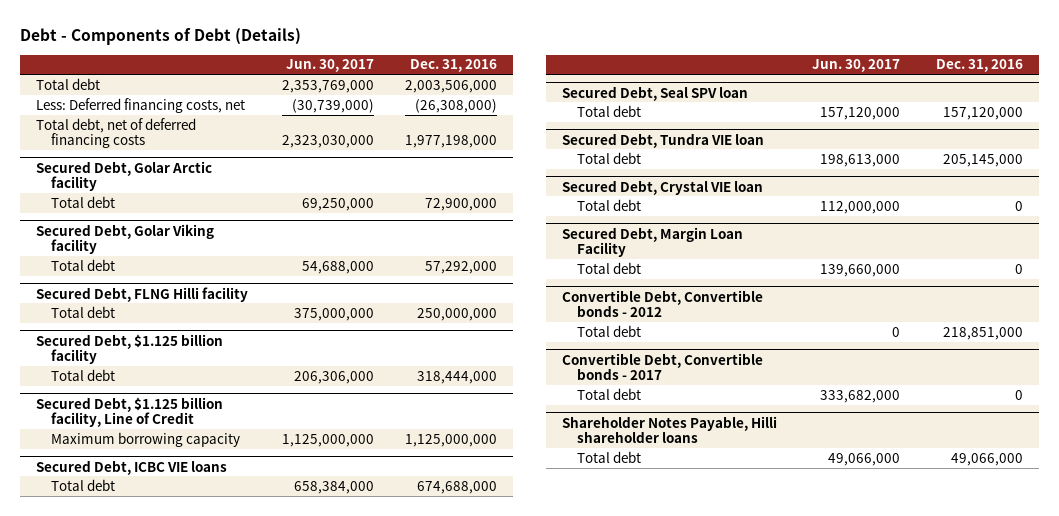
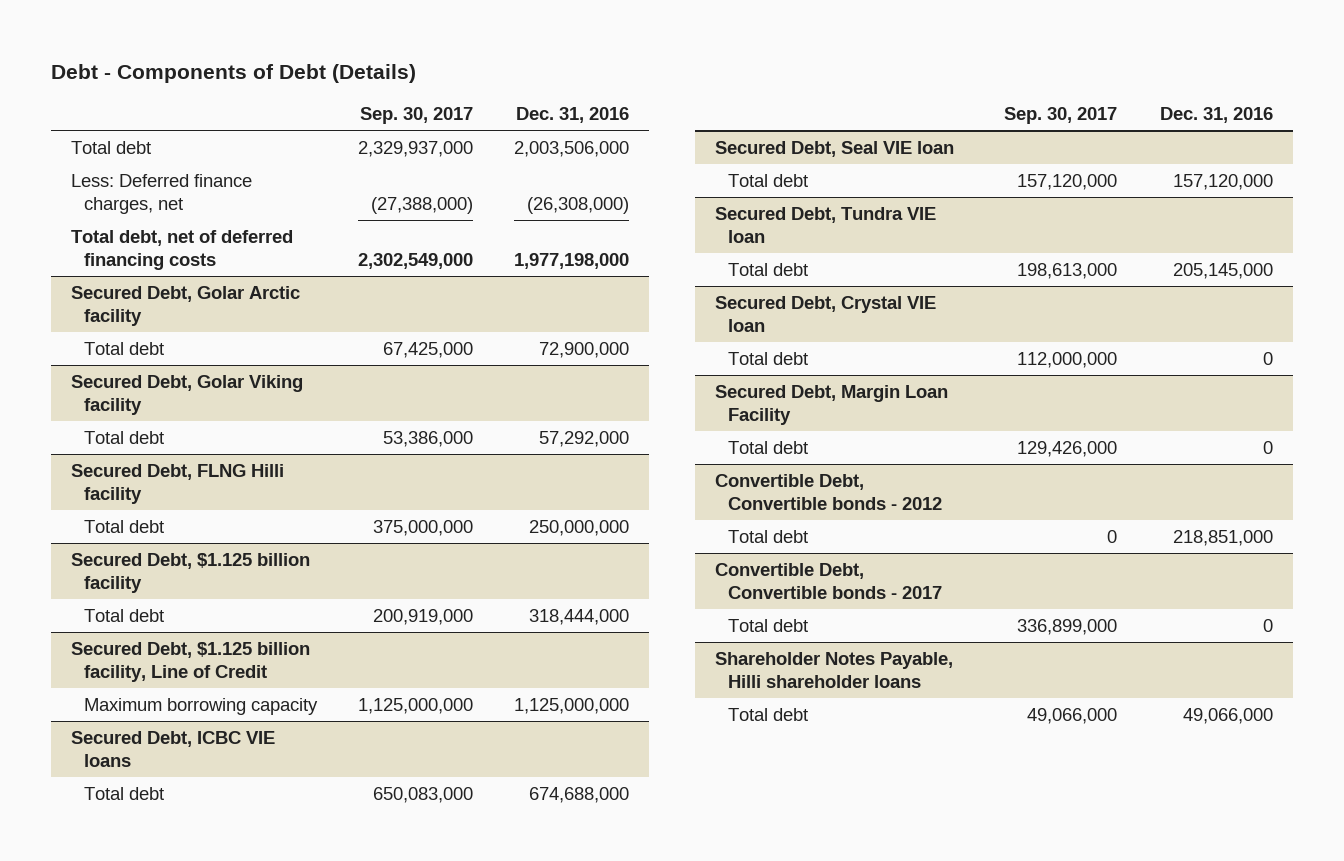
- | Jun. 30, 2017 | Dec. 31, 2016
+ | Sep. 30, 2017 | Dec. 31, 2016
- Less: Deferred financing costs, net | (30,739,000) | (26,308,000)
+ Less: Deferred finance charges, net | (27,388,000) | (26,308,000)
- Secured Debt, Seal SPV loan
+ Secured Debt, Seal VIE loan

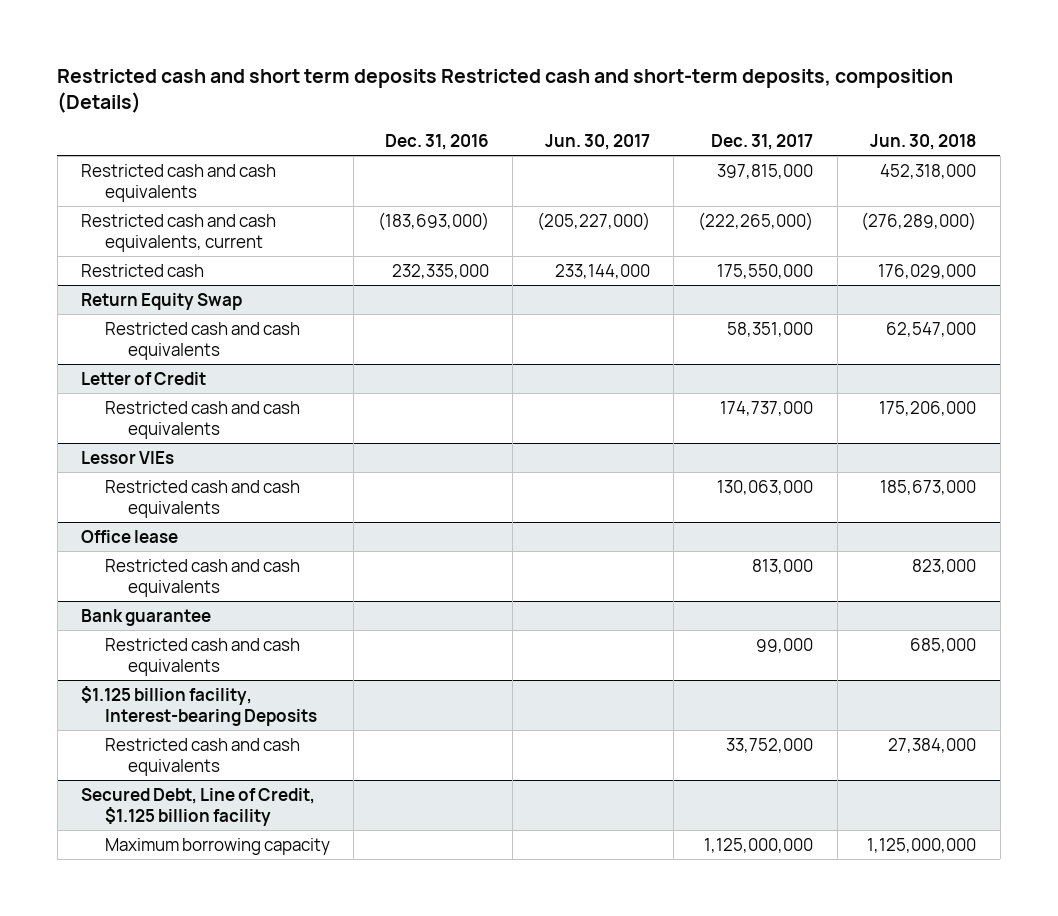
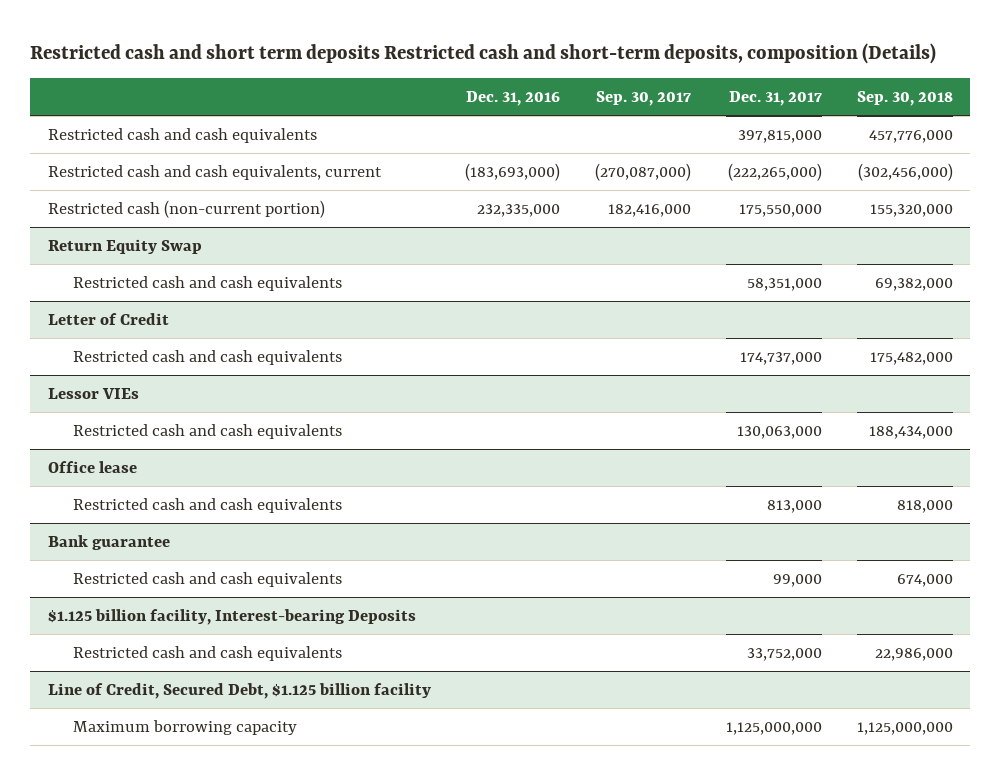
- | Dec. 31, 2016 | Jun. 30, 2017 | Dec. 31, 2017 | Jun. 30, 2018
+ | Dec. 31, 2016 | Sep. 30, 2017 | Dec. 31, 2017 | Sep. 30, 2018
- Restricted cash | 232,335,000 | 233,144,000 | 175,550,000 | 176,029,000
+ Restricted cash (non-current portion) | 232,335,000 | 182,416,000 | 175,550,000 | 155,320,000
- Secured Debt, Line of Credit, $1.125 billion facility
+ Line of Credit, Secured Debt, $1.125 billion facility

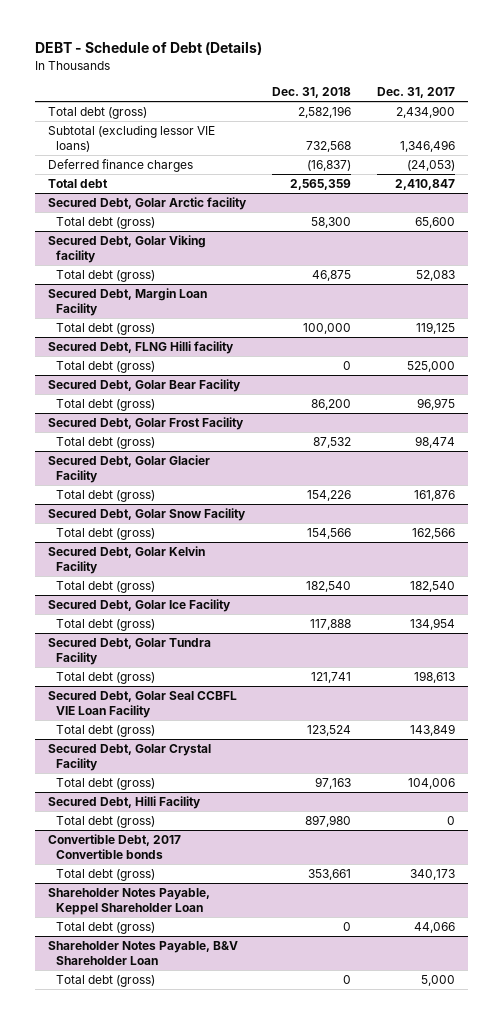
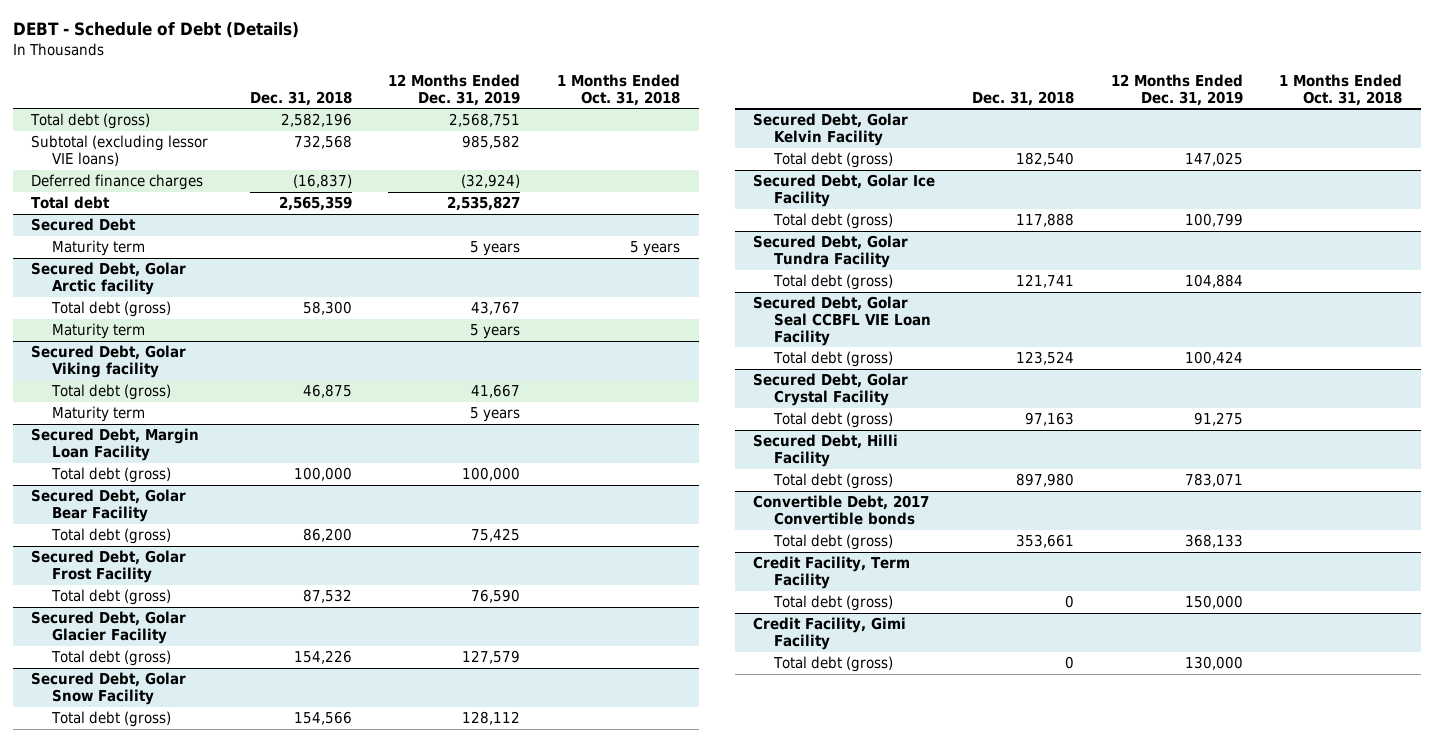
- | Dec. 31, 2018 | Dec. 31, 2017
+ | Dec. 31, 2018 | 12 Months Ended Dec. 31, 2019 | 1 Months Ended Oct. 31, 2018
+ Secured Debt
+ Maturity term | | 5 years | 5 years
@ Secured Debt, Golar Arctic facility
+ Maturity term | | 5 years |
@ Secured Debt, Golar Viking facility
+ Maturity term | | 5 years |
- Secured Debt, FLNG Hilli facility
- Total debt (gross) | 0 | 525,000
- Shareholder Notes Payable, Keppel Shareholder Loan
+ Credit Facility, Term Facility
- Shareholder Notes Payable, B&V Shareholder Loan
+ Credit Facility, Gimi Facility

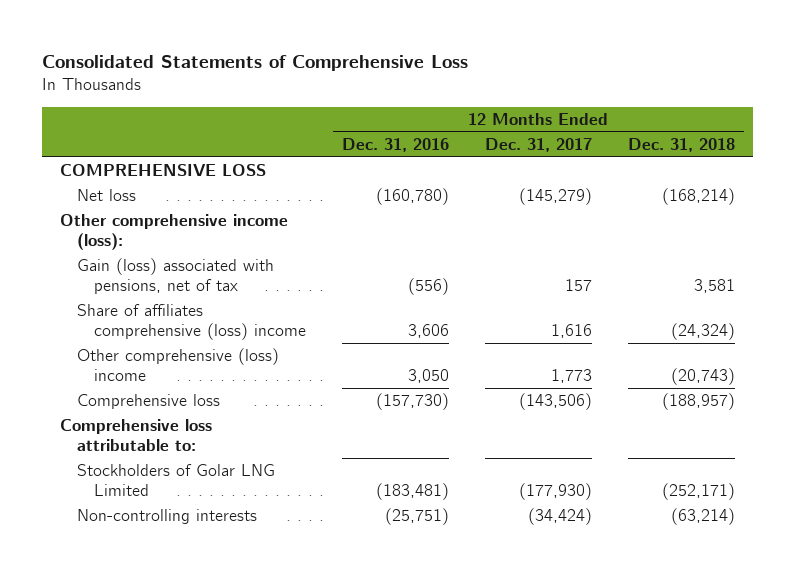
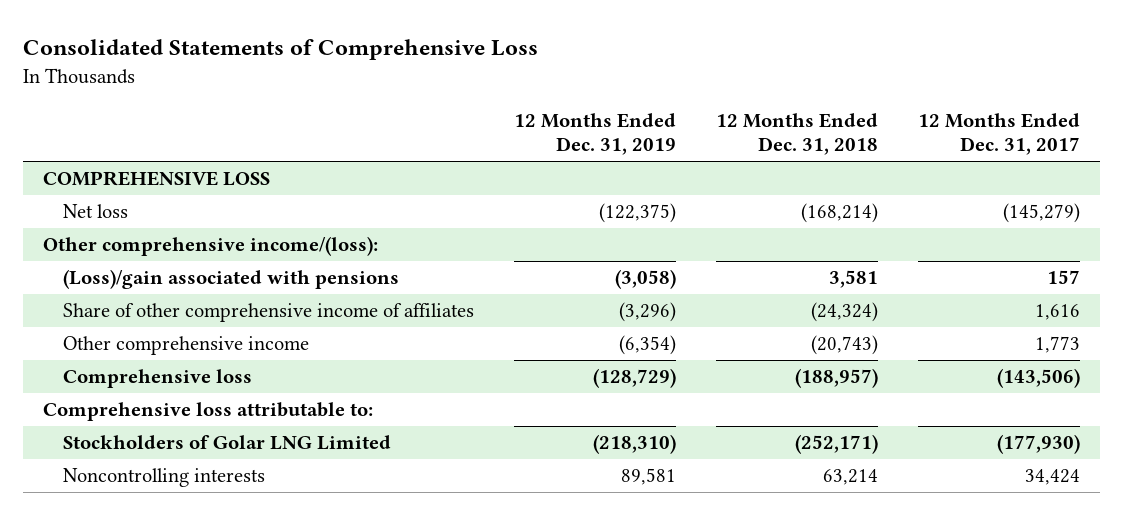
- | 12 Months Ended Dec. 31, 2016 | 12 Months Ended Dec. 31, 2017 | 12 Months Ended Dec. 31, 2018
+ | 12 Months Ended Dec. 31, 2019 | 12 Months Ended Dec. 31, 2018 | 12 Months Ended Dec. 31, 2017
- Other comprehensive income (loss):
- Gain (loss) associated with pensions, net of tax | (556) | 157 | 3,581
- Share of affiliates comprehensive (loss) income | 3,606 | 1,616 | (24,324)
- Other comprehensive (loss) income | 3,050 | 1,773 | (20,743)
+ Other comprehensive income/(loss):
+ (Loss)/gain associated with pensions | (3,058) | 3,581 | 157
+ Share of other comprehensive income of affiliates | (3,296) | (24,324) | 1,616
+ Other comprehensive income | (6,354) | (20,743) | 1,773
- Non-controlling interests | (25,751) | (34,424) | (63,214)
+ Noncontrolling interests | 89,581 | 63,214 | 34,424

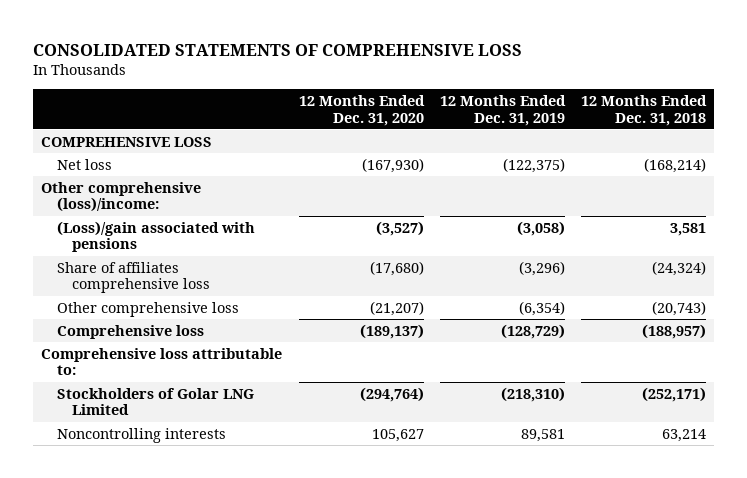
- Consolidated Statements of Comprehensive Loss
+ CONSOLIDATED STATEMENTS OF COMPREHENSIVE LOSS
- | 12 Months Ended Dec. 31, 2019 | 12 Months Ended Dec. 31, 2018 | 12 Months Ended Dec. 31, 2017
+ | 12 Months Ended Dec. 31, 2020 | 12 Months Ended Dec. 31, 2019 | 12 Months Ended Dec. 31, 2018
- Other comprehensive income/(loss):
+ Other comprehensive (loss)/income:
- Share of other comprehensive income of affiliates | (3,296) | (24,324) | 1,616
- Other comprehensive income | (6,354) | (20,743) | 1,773
+ Share of affiliates comprehensive loss | (17,680) | (3,296) | (24,324)
+ Other comprehensive loss | (21,207) | (6,354) | (20,743)

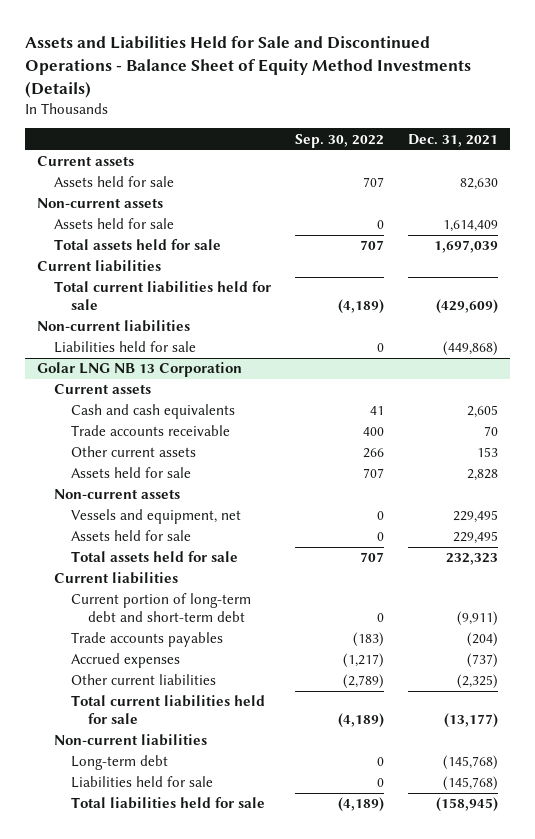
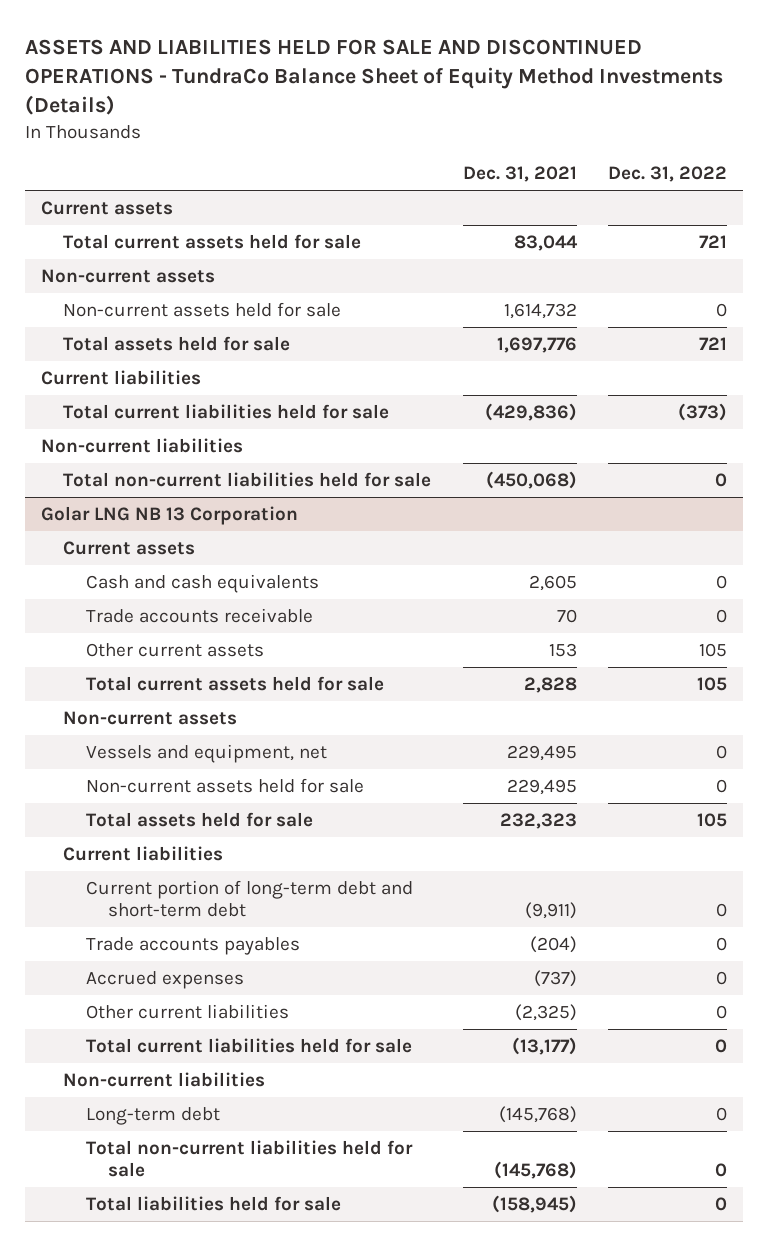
- Assets and Liabilities Held for Sale and Discontinued Operations - Balance Sheet of Equity Method Investments (Details)
+ ASSETS AND LIABILITIES HELD FOR SALE AND DISCONTINUED OPERATIONS - TundraCo Balance Sheet of Equity Method Investments (Details)
- | Sep. 30, 2022 | Dec. 31, 2021
+ | Dec. 31, 2021 | Dec. 31, 2022
- Assets held for sale | 707 | 82,630
+ Total current assets held for sale | 83,044 | 721
- Assets held for sale | 0 | 1,614,409
- Total assets held for sale | 707 | 1,697,039
+ Non-current assets held for sale | 1,614,732 | 0
+ Total assets held for sale | 1,697,776 | 721
- Total current liabilities held for sale | (4,189) | (429,609)
+ Total current liabilities held for sale | (429,836) | (373)
- Liabilities held for sale | 0 | (449,868)
+ Total non-current liabilities held for sale | (450,068) | 0
@ Golar LNG NB 13 Corporation
- Assets held for sale | 707 | 2,828
+ Total current assets held for sale | 2,828 | 105
- Assets held for sale | 0 | 229,495
+ Non-current assets held for sale | 229,495 | 0
- Liabilities held for sale | 0 | (145,768)
+ Total non-current liabilities held for sale | (145,768) | 0

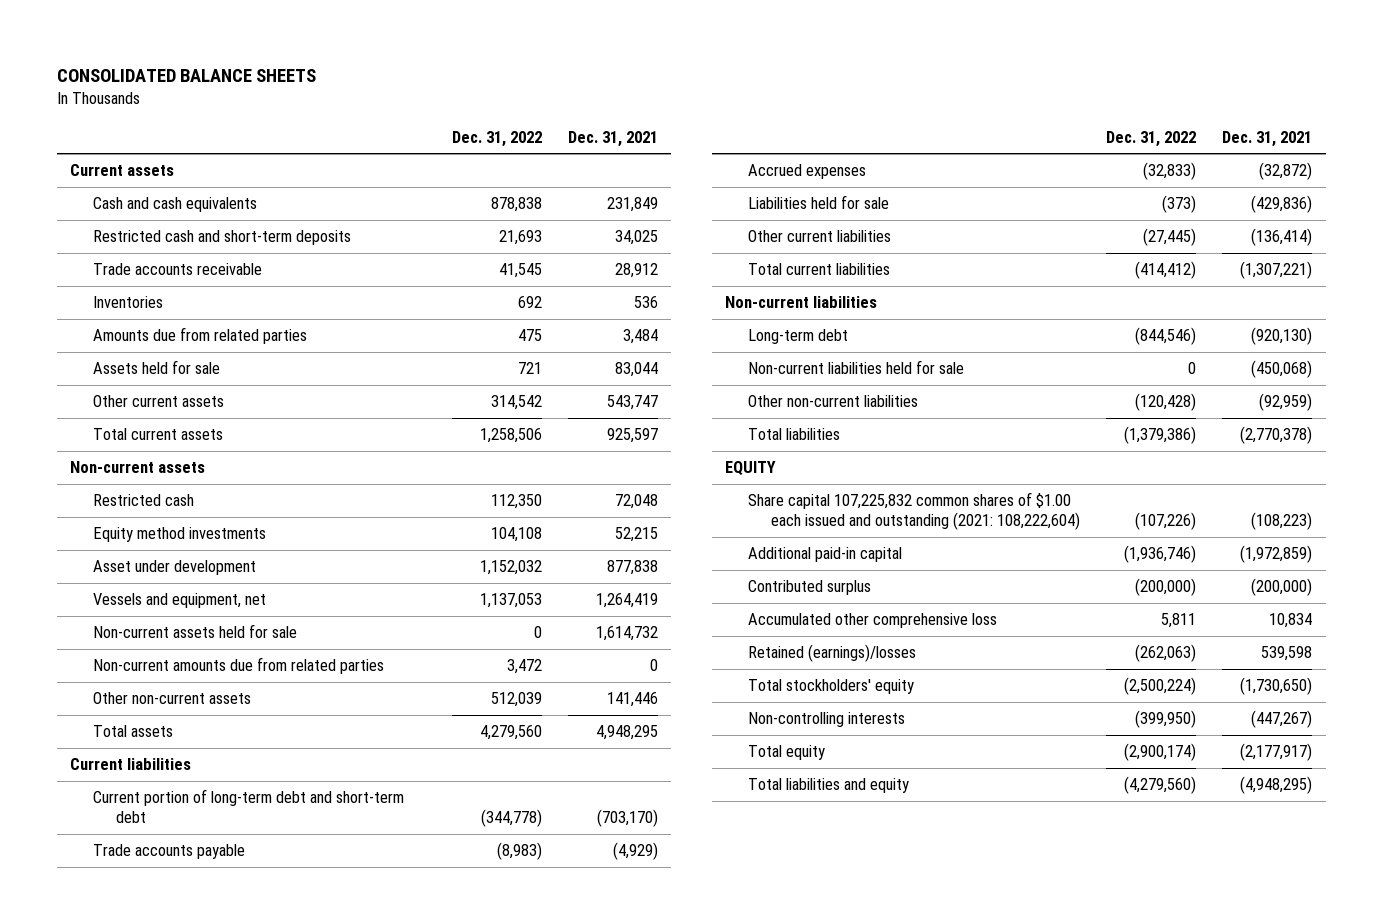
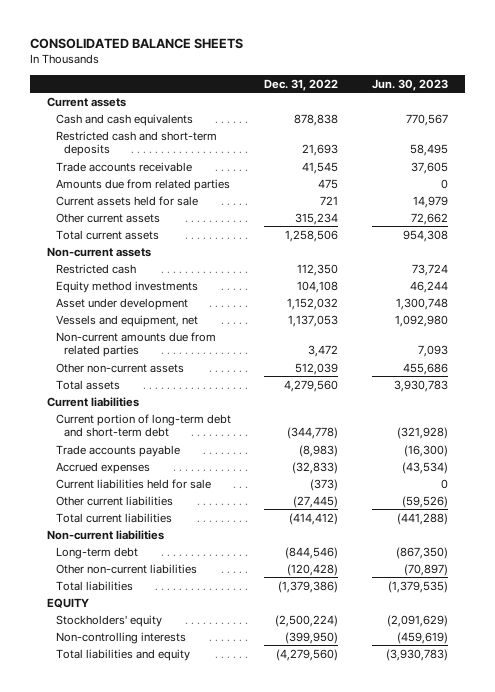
- | Dec. 31, 2022 | Dec. 31, 2021
+ | Dec. 31, 2022 | Jun. 30, 2023
- Inventories | 692 | 536
- Assets held for sale | 721 | 83,044
- Other current assets | 314,542 | 543,747
+ Current assets held for sale | 721 | 14,979
+ Other current assets | 315,234 | 72,662
- Non-current assets held for sale | 0 | 1,614,732
- Liabilities held for sale | (373) | (429,836)
+ Current liabilities held for sale | (373) | 0
- Non-current liabilities held for sale | 0 | (450,068)
- Share capital 107,225,832 common shares of $1.00 each issued and outstanding (2021: 108,222,604) | (107,226) | (108,223)
- Additional paid-in capital | (1,936,746) | (1,972,859)
- Contributed surplus | (200,000) | (200,000)
- Accumulated other comprehensive loss | 5,811 | 10,834
- Retained (earnings)/losses | (262,063) | 539,598
- Total stockholders' equity | (2,500,224) | (1,730,650)
+ Stockholders' equity | (2,500,224) | (2,091,629)
- Total equity | (2,900,174) | (2,177,917)

